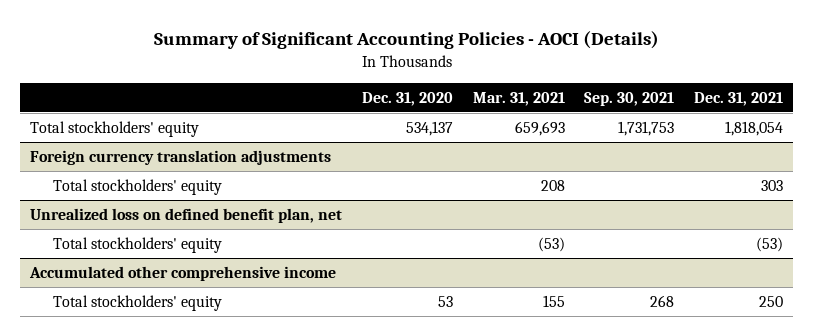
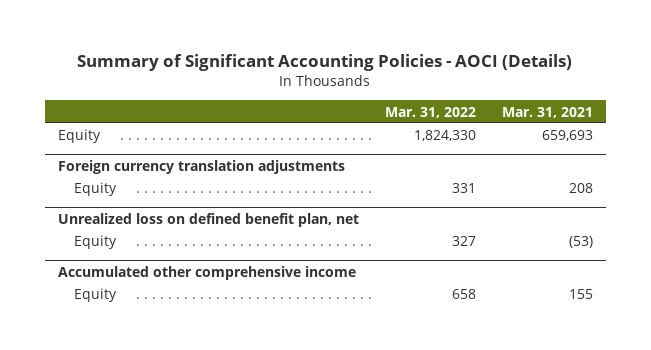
- | Dec. 31, 2020 | Mar. 31, 2021 | Sep. 30, 2021 | Dec. 31, 2021
+ | Mar. 31, 2022 | Mar. 31, 2021
- Total stockholders' equity | 534,137 | 659,693 | 1,731,753 | 1,818,054
+ Equity | 1,824,330 | 659,693
@ Foreign currency translation adjustments
- Total stockholders' equity | | 208 | | 303
+ Equity | 331 | 208
@ Unrealized loss on defined benefit plan, net
- Total stockholders' equity | | (53) | | (53)
+ Equity | 327 | (53)
@ Accumulated other comprehensive income
- Total stockholders' equity | 53 | 155 | 268 | 250
+ Equity | 658 | 155

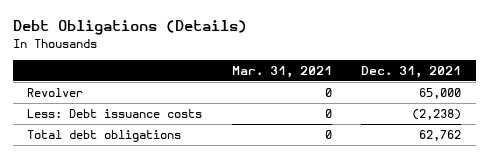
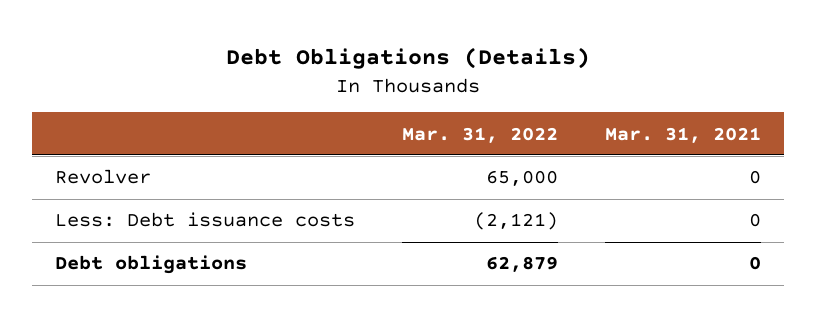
- | Mar. 31, 2021 | Dec. 31, 2021
+ | Mar. 31, 2022 | Mar. 31, 2021
- Total debt obligations | 0 | 62,762
+ Debt obligations | 62,879 | 0

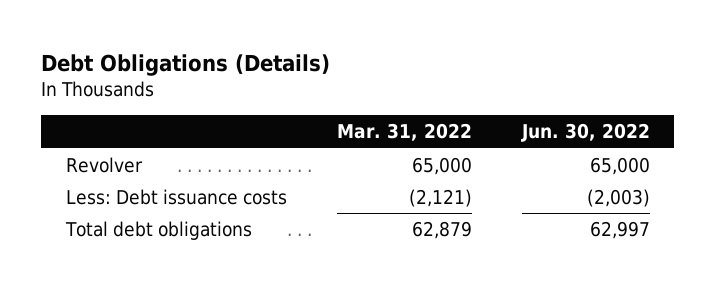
- | Mar. 31, 2022 | Mar. 31, 2021
+ | Mar. 31, 2022 | Jun. 30, 2022
- Debt obligations | 62,879 | 0
+ Total debt obligations | 62,879 | 62,997

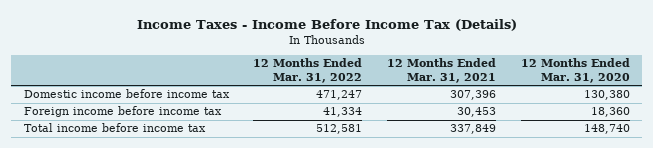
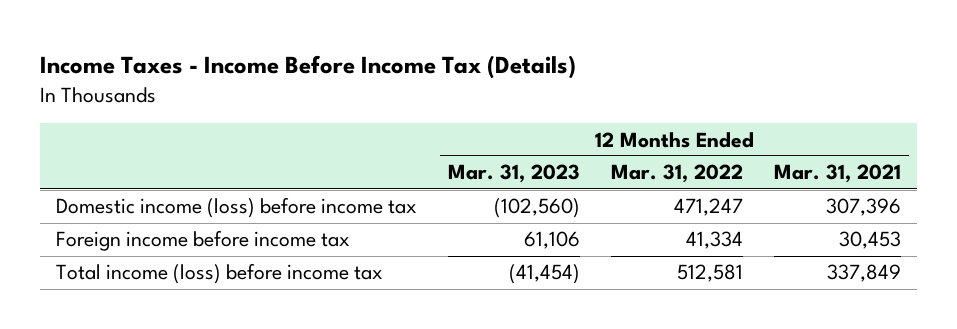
- | 12 Months Ended Mar. 31, 2022 | 12 Months Ended Mar. 31, 2021 | 12 Months Ended Mar. 31, 2020
+ | 12 Months Ended Mar. 31, 2023 | 12 Months Ended Mar. 31, 2022 | 12 Months Ended Mar. 31, 2021
- Domestic income before income tax | 471,247 | 307,396 | 130,380
+ Domestic income (loss) before income tax | (102,560) | 471,247 | 307,396
- Total income before income tax | 512,581 | 337,849 | 148,740
+ Total income (loss) before income tax | (41,454) | 512,581 | 337,849

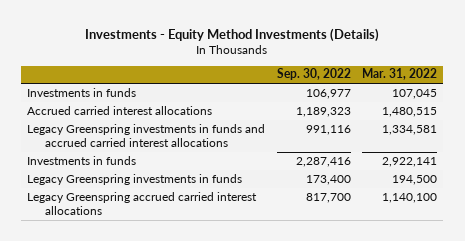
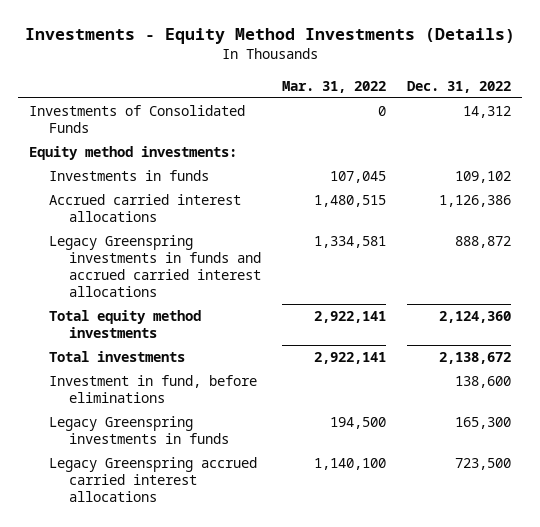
- | Sep. 30, 2022 | Mar. 31, 2022
+ | Mar. 31, 2022 | Dec. 31, 2022
+ Investments of Consolidated Funds | 0 | 14,312
+ Equity method investments:
- Investments in funds | 2,287,416 | 2,922,141
+ Total equity method investments | 2,922,141 | 2,124,360
+ Total investments | 2,922,141 | 2,138,672
+ Investment in fund, before eliminations | | 138,600

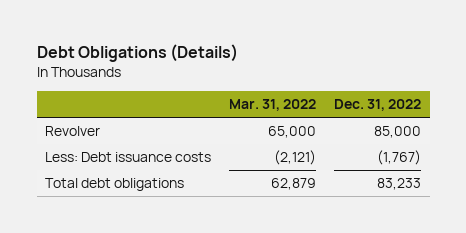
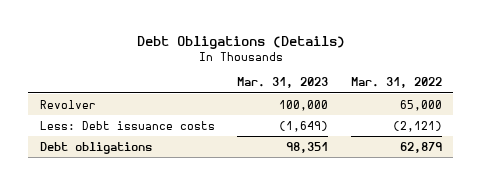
- | Mar. 31, 2022 | Dec. 31, 2022
+ | Mar. 31, 2023 | Mar. 31, 2022
- Total debt obligations | 62,879 | 83,233
+ Debt obligations | 98,351 | 62,879

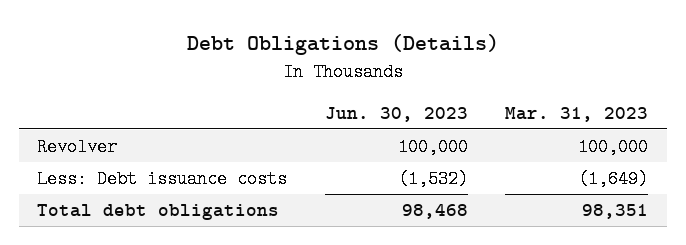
- | Mar. 31, 2023 | Mar. 31, 2022
+ | Jun. 30, 2023 | Mar. 31, 2023
- Debt obligations | 98,351 | 62,879
+ Total debt obligations | 98,468 | 98,351

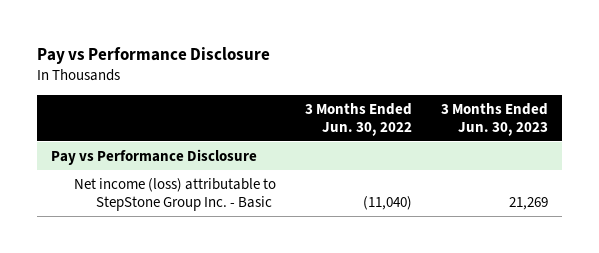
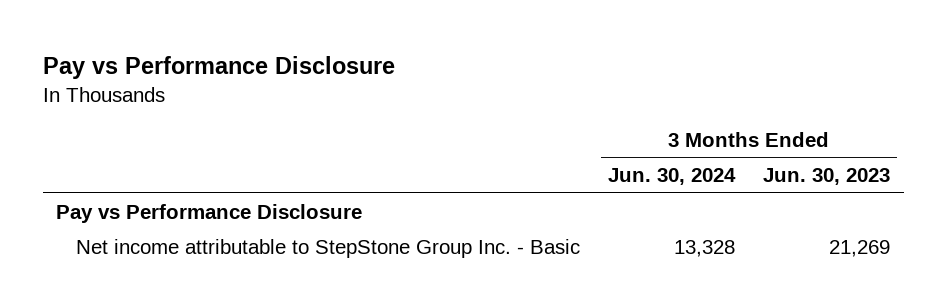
- | 3 Months Ended Jun. 30, 2022 | 3 Months Ended Jun. 30, 2023
+ | 3 Months Ended Jun. 30, 2024 | 3 Months Ended Jun. 30, 2023
- Net income (loss) attributable to StepStone Group Inc. - Basic | (11,040) | 21,269
+ Net income attributable to StepStone Group Inc. - Basic | 13,328 | 21,269

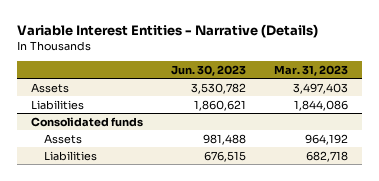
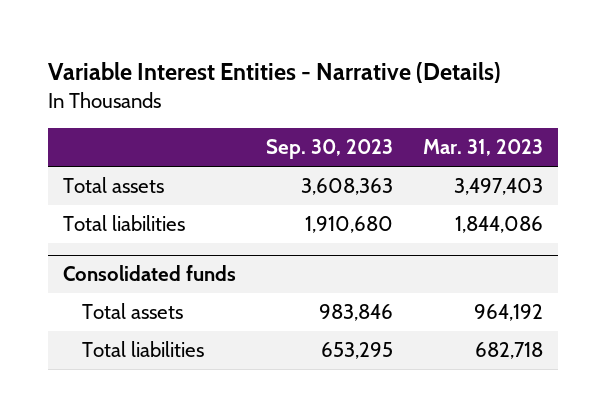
- | Jun. 30, 2023 | Mar. 31, 2023
+ | Sep. 30, 2023 | Mar. 31, 2023
- Assets | 3,530,782 | 3,497,403
- Liabilities | 1,860,621 | 1,844,086
+ Total assets | 3,608,363 | 3,497,403
+ Total liabilities | 1,910,680 | 1,844,086
@ Consolidated funds
- Assets | 981,488 | 964,192
- Liabilities | 676,515 | 682,718
+ Total assets | 983,846 | 964,192
+ Total liabilities | 653,295 | 682,718

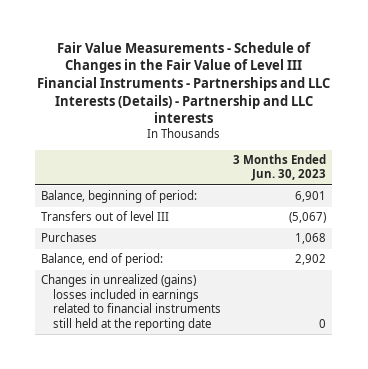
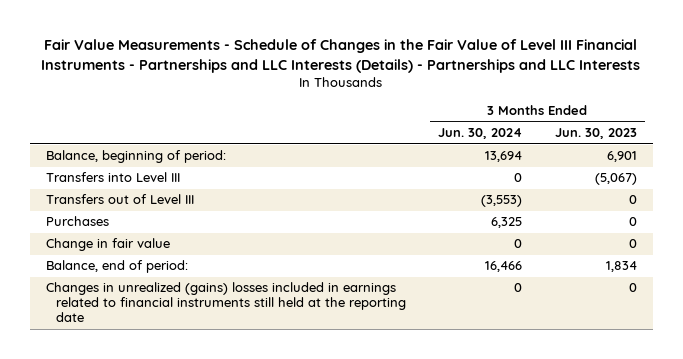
- Fair Value Measurements - Schedule of Changes in the Fair Value of Level III Financial Instruments - Partnerships and LLC Interests (Details) - Partnership and LLC interests
+ Fair Value Measurements - Schedule of Changes in the Fair Value of Level III Financial Instruments - Partnerships and LLC Interests (Details) - Partnerships and LLC Interests
- | 3 Months Ended Jun. 30, 2023
+ | 3 Months Ended Jun. 30, 2024 | 3 Months Ended Jun. 30, 2023
- Transfers out of level III | (5,067)
- Purchases | 1,068
- Balance, end of period: | 2,902
+ Transfers into Level III | 0 | (5,067)
+ Transfers out of Level III | (3,553) | 0
+ Purchases | 6,325 | 0
+ Change in fair value | 0 | 0
+ Balance, end of period: | 16,466 | 1,834

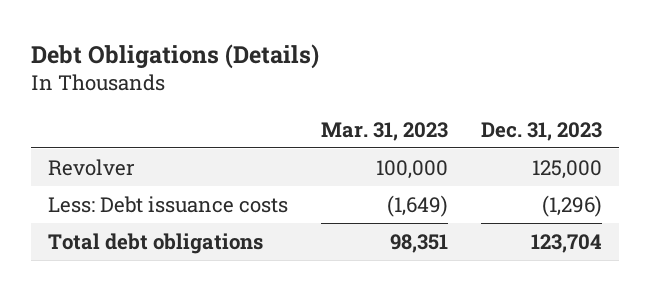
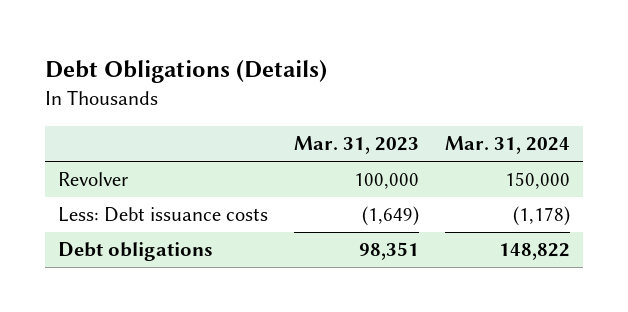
- | Mar. 31, 2023 | Dec. 31, 2023
+ | Mar. 31, 2023 | Mar. 31, 2024
- Total debt obligations | 98,351 | 123,704
+ Debt obligations | 98,351 | 148,822

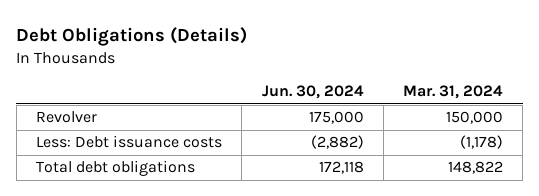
- | Mar. 31, 2023 | Mar. 31, 2024
+ | Jun. 30, 2024 | Mar. 31, 2024
- Debt obligations | 98,351 | 148,822
+ Total debt obligations | 172,118 | 148,822

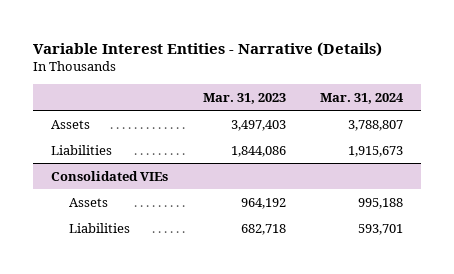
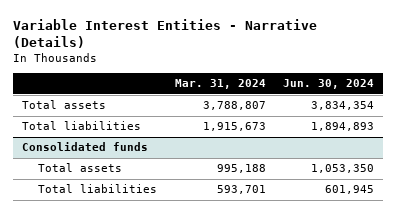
- | Mar. 31, 2023 | Mar. 31, 2024
+ | Mar. 31, 2024 | Jun. 30, 2024
- Assets | 3,497,403 | 3,788,807
- Liabilities | 1,844,086 | 1,915,673
- Consolidated VIEs
- Assets | 964,192 | 995,188
- Liabilities | 682,718 | 593,701
+ Total assets | 3,788,807 | 3,834,354
+ Total liabilities | 1,915,673 | 1,894,893
+ Consolidated funds
+ Total assets | 995,188 | 1,053,350
+ Total liabilities | 593,701 | 601,945

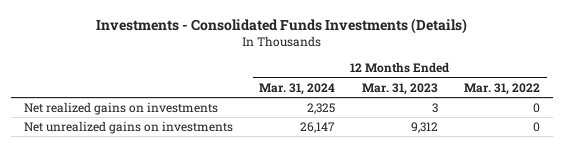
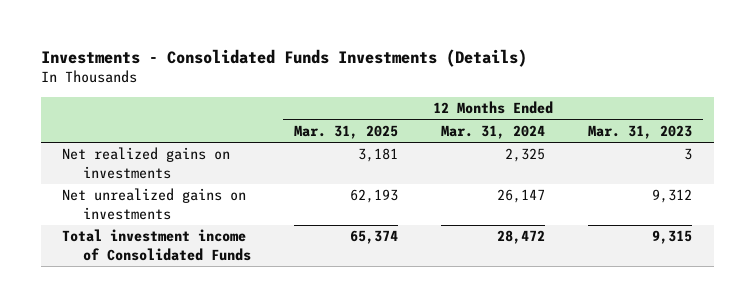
- | 12 Months Ended Mar. 31, 2024 | 12 Months Ended Mar. 31, 2023 | 12 Months Ended Mar. 31, 2022
+ | 12 Months Ended Mar. 31, 2025 | 12 Months Ended Mar. 31, 2024 | 12 Months Ended Mar. 31, 2023
+ Total investment income of Consolidated Funds | 65,374 | 28,472 | 9,315

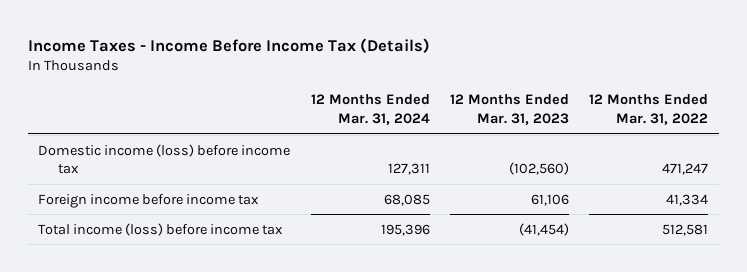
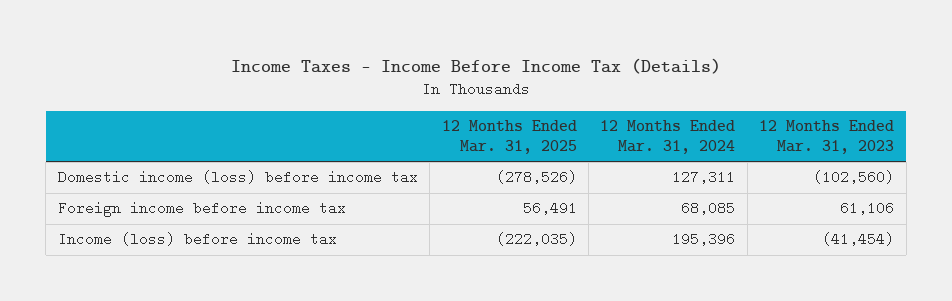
- | 12 Months Ended Mar. 31, 2024 | 12 Months Ended Mar. 31, 2023 | 12 Months Ended Mar. 31, 2022
+ | 12 Months Ended Mar. 31, 2025 | 12 Months Ended Mar. 31, 2024 | 12 Months Ended Mar. 31, 2023
- Total income (loss) before income tax | 195,396 | (41,454) | 512,581
+ Income (loss) before income tax | (222,035) | 195,396 | (41,454)

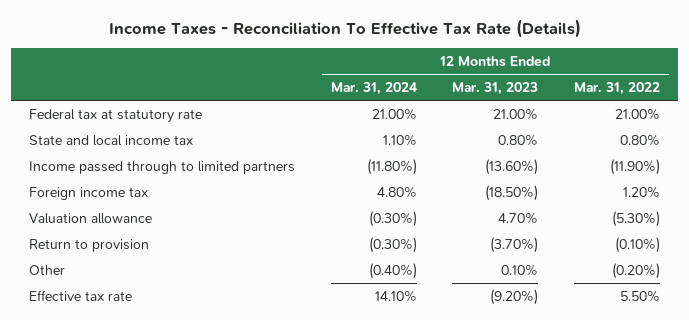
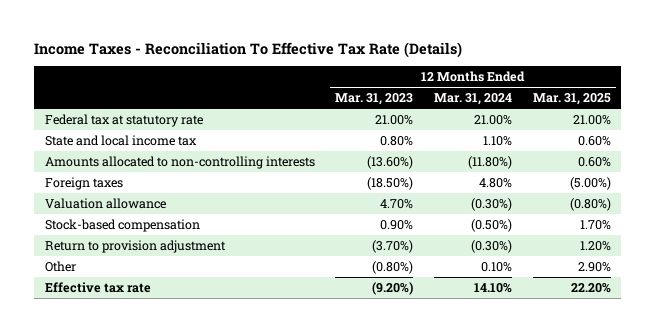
- | 12 Months Ended Mar. 31, 2024 | 12 Months Ended Mar. 31, 2023 | 12 Months Ended Mar. 31, 2022
+ | 12 Months Ended Mar. 31, 2023 | 12 Months Ended Mar. 31, 2024 | 12 Months Ended Mar. 31, 2025
- Income passed through to limited partners | (11.80%) | (13.60%) | (11.90%)
- Foreign income tax | 4.80% | (18.50%) | 1.20%
+ Amounts allocated to non-controlling interests | (13.60%) | (11.80%) | 0.60%
+ Foreign taxes | (18.50%) | 4.80% | (5.00%)
- Return to provision | (0.30%) | (3.70%) | (0.10%)
- Other | (0.40%) | 0.10% | (0.20%)
+ Stock-based compensation | 0.90% | (0.50%) | 1.70%
+ Return to provision adjustment | (3.70%) | (0.30%) | 1.20%
+ Other | (0.80%) | 0.10% | 2.90%

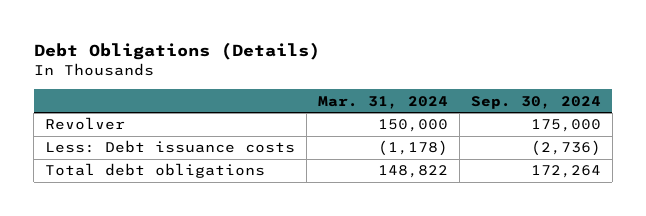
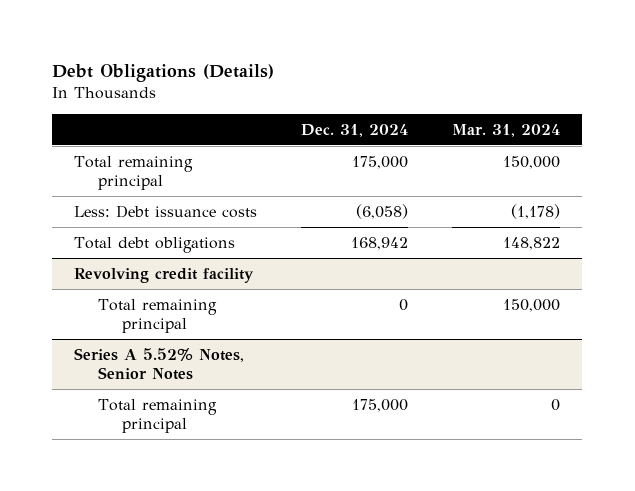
- | Mar. 31, 2024 | Sep. 30, 2024
+ | Dec. 31, 2024 | Mar. 31, 2024
- Revolver | 150,000 | 175,000
+ Total remaining principal | 175,000 | 150,000
+ Revolving credit facility
+ Total remaining principal | 0 | 150,000
+ Series A 5.52% Notes, Senior Notes
+ Total remaining principal | 175,000 | 0

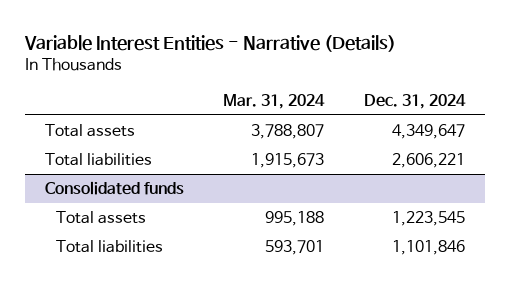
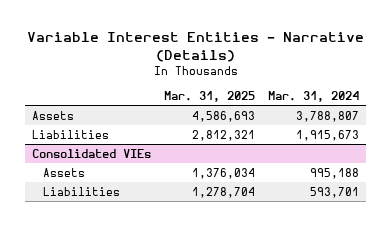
- | Mar. 31, 2024 | Dec. 31, 2024
+ | Mar. 31, 2025 | Mar. 31, 2024
- Total assets | 3,788,807 | 4,349,647
- Total liabilities | 1,915,673 | 2,606,221
- Consolidated funds
- Total assets | 995,188 | 1,223,545
- Total liabilities | 593,701 | 1,101,846
+ Assets | 4,586,693 | 3,788,807
+ Liabilities | 2,812,321 | 1,915,673
+ Consolidated VIEs
+ Assets | 1,376,034 | 995,188
+ Liabilities | 1,278,704 | 593,701

